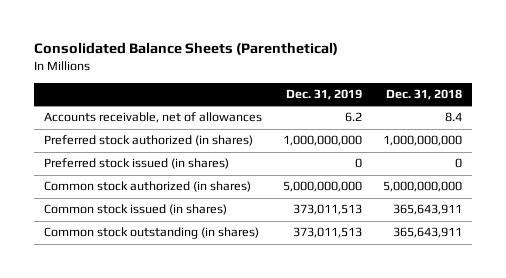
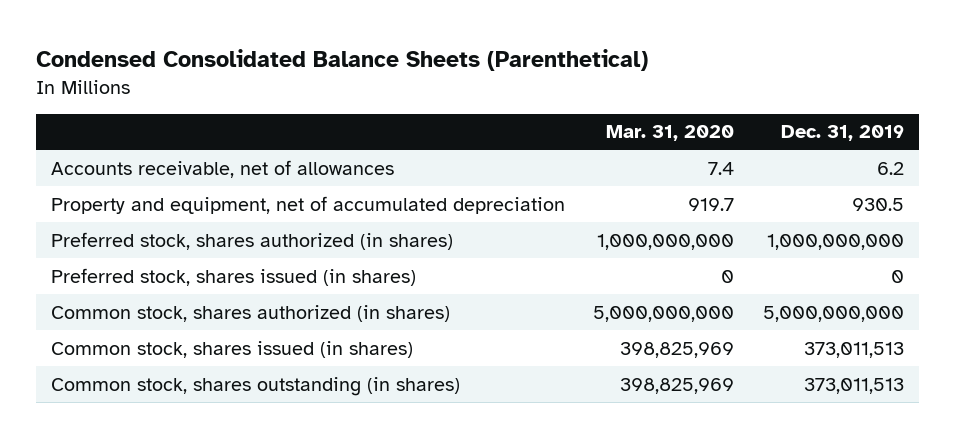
- Consolidated Balance Sheets (Parenthetical)
+ Condensed Consolidated Balance Sheets (Parenthetical)
- | Dec. 31, 2019 | Dec. 31, 2018
+ | Mar. 31, 2020 | Dec. 31, 2019
- Preferred stock authorized (in shares) | 1,000,000,000 | 1,000,000,000
- Preferred stock issued (in shares) | 0 | 0
- Common stock authorized (in shares) | 5,000,000,000 | 5,000,000,000
- Common stock issued (in shares) | 373,011,513 | 365,643,911
- Common stock outstanding (in shares) | 373,011,513 | 365,643,911
+ Property and equipment, net of accumulated depreciation | 919.7 | 930.5
+ Preferred stock, shares authorized (in shares) | 1,000,000,000 | 1,000,000,000
+ Preferred stock, shares issued (in shares) | 0 | 0
+ Common stock, shares authorized (in shares) | 5,000,000,000 | 5,000,000,000
+ Common stock, shares issued (in shares) | 398,825,969 | 373,011,513
+ Common stock, shares outstanding (in shares) | 398,825,969 | 373,011,513

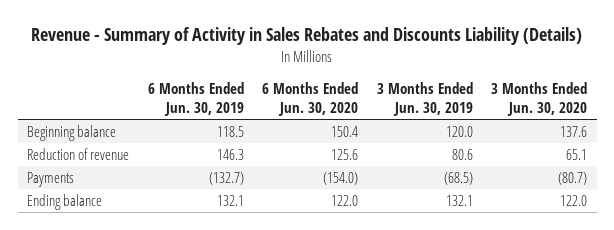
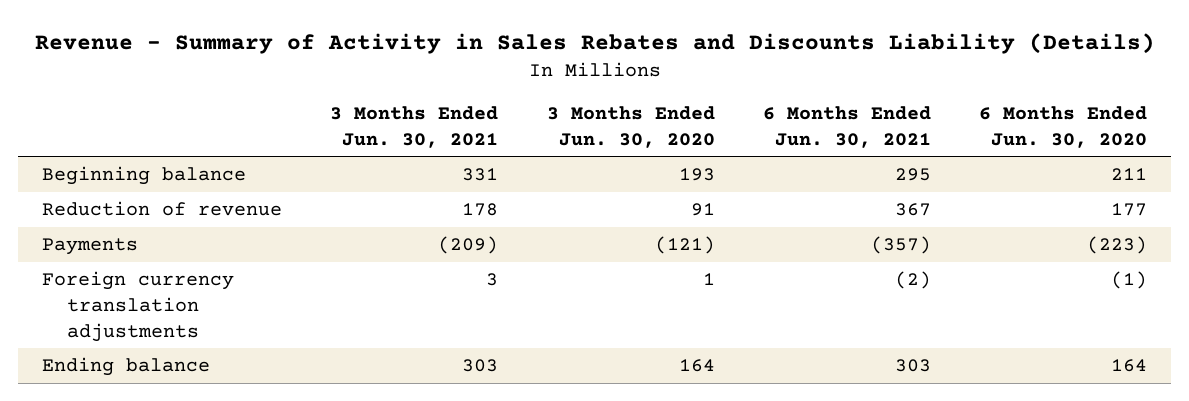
- | 6 Months Ended Jun. 30, 2019 | 6 Months Ended Jun. 30, 2020 | 3 Months Ended Jun. 30, 2019 | 3 Months Ended Jun. 30, 2020
+ | 3 Months Ended Jun. 30, 2021 | 3 Months Ended Jun. 30, 2020 | 6 Months Ended Jun. 30, 2021 | 6 Months Ended Jun. 30, 2020
- Beginning balance | 118.5 | 150.4 | 120.0 | 137.6
- Reduction of revenue | 146.3 | 125.6 | 80.6 | 65.1
- Payments | (132.7) | (154.0) | (68.5) | (80.7)
- Ending balance | 132.1 | 122.0 | 132.1 | 122.0
+ Beginning balance | 331 | 193 | 295 | 211
+ Reduction of revenue | 178 | 91 | 367 | 177
+ Payments | (209) | (121) | (357) | (223)
+ Foreign currency translation adjustments | 3 | 1 | (2) | (1)
+ Ending balance | 303 | 164 | 303 | 164

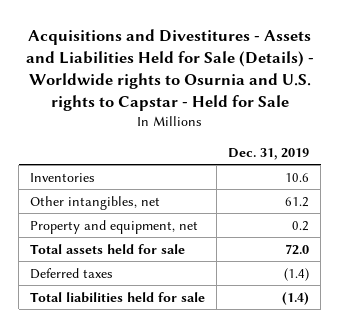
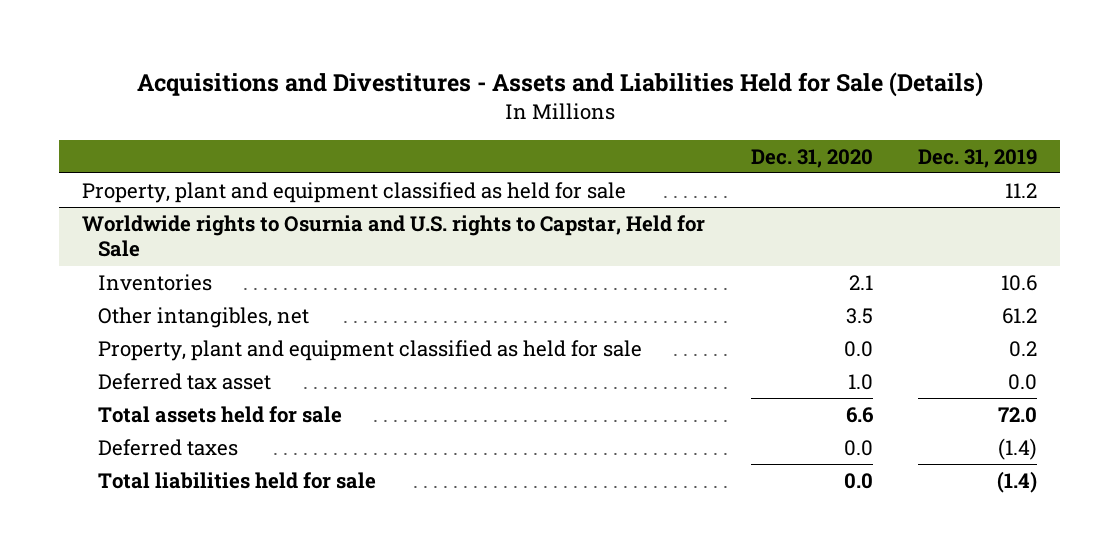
- Acquisitions and Divestitures - Assets and Liabilities Held for Sale (Details) - Worldwide rights to Osurnia and U.S. rights to Capstar - Held for Sale
+ Acquisitions and Divestitures - Assets and Liabilities Held for Sale (Details)
- | Dec. 31, 2019
+ | Dec. 31, 2020 | Dec. 31, 2019
+ Property, plant and equipment classified as held for sale | | 11.2
+ Worldwide rights to Osurnia and U.S. rights to Capstar, Held for Sale
- Property and equipment, net | 0.2
+ Property, plant and equipment classified as held for sale | 0.0 | 0.2
+ Deferred tax asset | 1.0 | 0.0

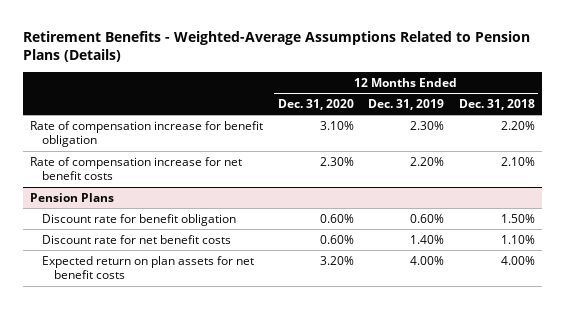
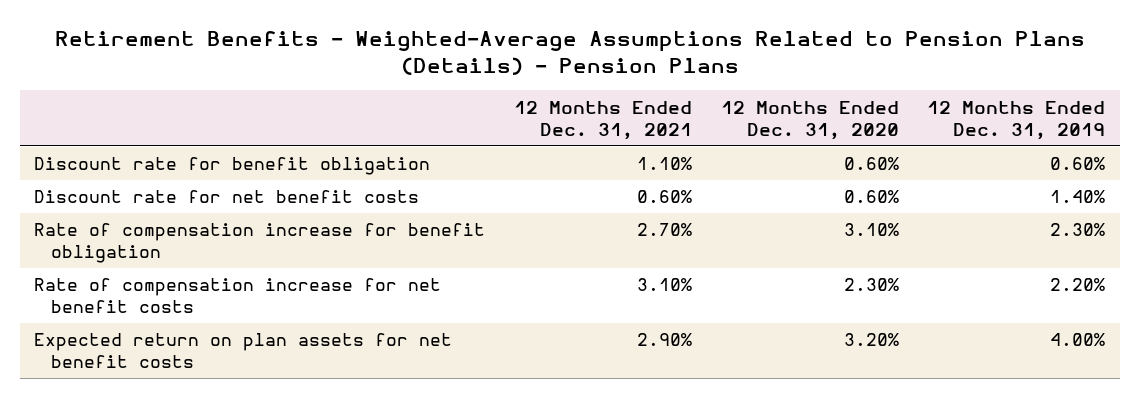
- Retirement Benefits - Weighted-Average Assumptions Related to Pension Plans (Details)
+ Retirement Benefits - Weighted-Average Assumptions Related to Pension Plans (Details) - Pension Plans
- | 12 Months Ended Dec. 31, 2020 | 12 Months Ended Dec. 31, 2019 | 12 Months Ended Dec. 31, 2018
+ | 12 Months Ended Dec. 31, 2021 | 12 Months Ended Dec. 31, 2020 | 12 Months Ended Dec. 31, 2019
- Pension Plans
moved down: Rate of compensation increase for benefit obligation | 2.70% | 3.10% | 2.30%
moved down: Rate of compensation increase for net benefit costs | 3.10% | 2.30% | 2.20%

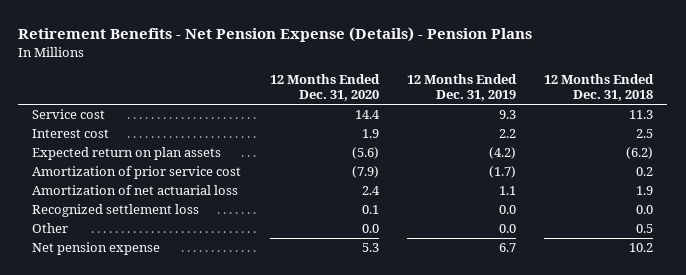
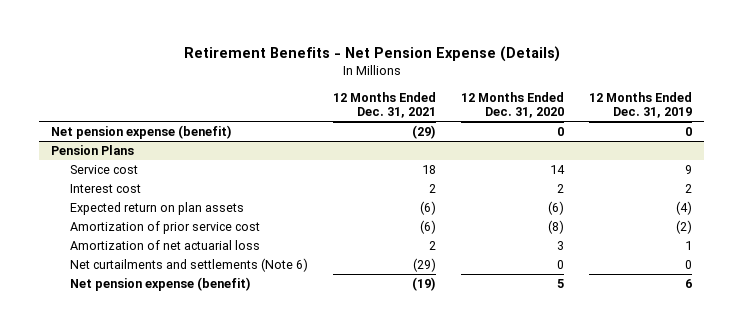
- Retirement Benefits - Net Pension Expense (Details) - Pension Plans
+ Retirement Benefits - Net Pension Expense (Details)
- | 12 Months Ended Dec. 31, 2020 | 12 Months Ended Dec. 31, 2019 | 12 Months Ended Dec. 31, 2018
+ | 12 Months Ended Dec. 31, 2021 | 12 Months Ended Dec. 31, 2020 | 12 Months Ended Dec. 31, 2019
- Service cost | 14.4 | 9.3 | 11.3
- Interest cost | 1.9 | 2.2 | 2.5
- Expected return on plan assets | (5.6) | (4.2) | (6.2)
- Amortization of prior service cost | (7.9) | (1.7) | 0.2
- Amortization of net actuarial loss | 2.4 | 1.1 | 1.9
- Recognized settlement loss | 0.1 | 0.0 | 0.0
- Other | 0.0 | 0.0 | 0.5
- Net pension expense | 5.3 | 6.7 | 10.2
+ Net pension expense (benefit) | (29) | 0 | 0
+ Pension Plans
+ Service cost | 18 | 14 | 9
+ Interest cost | 2 | 2 | 2
+ Expected return on plan assets | (6) | (6) | (4)
+ Amortization of prior service cost | (6) | (8) | (2)
+ Amortization of net actuarial loss | 2 | 3 | 1
+ Net curtailments and settlements (Note 6) | (29) | 0 | 0
+ Net pension expense (benefit) | (19) | 5 | 6

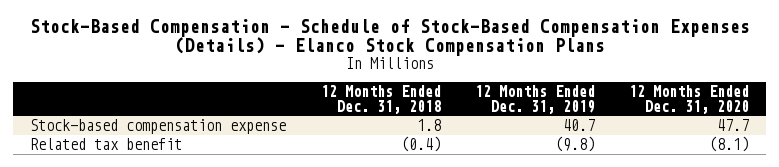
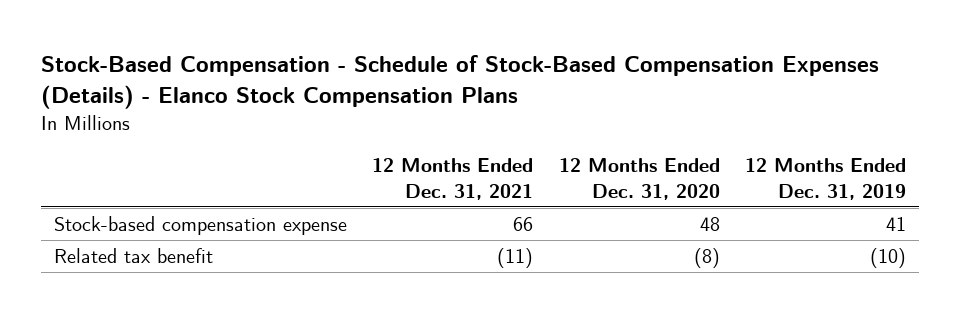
- | 12 Months Ended Dec. 31, 2018 | 12 Months Ended Dec. 31, 2019 | 12 Months Ended Dec. 31, 2020
+ | 12 Months Ended Dec. 31, 2021 | 12 Months Ended Dec. 31, 2020 | 12 Months Ended Dec. 31, 2019
- Stock-based compensation expense | 1.8 | 40.7 | 47.7
- Related tax benefit | (0.4) | (9.8) | (8.1)
+ Stock-based compensation expense | 66 | 48 | 41
+ Related tax benefit | (11) | (8) | (10)

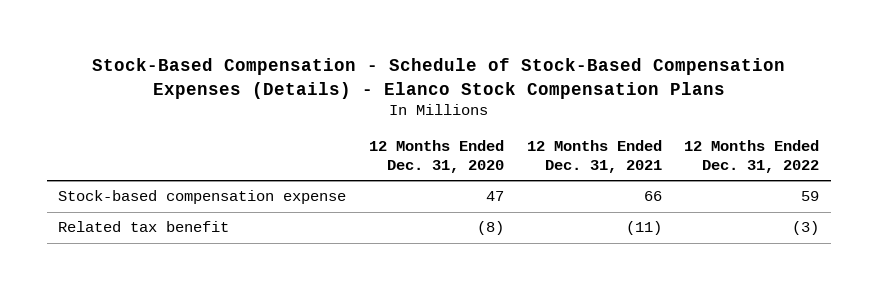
- | 12 Months Ended Dec. 31, 2021 | 12 Months Ended Dec. 31, 2020 | 12 Months Ended Dec. 31, 2019
+ | 12 Months Ended Dec. 31, 2020 | 12 Months Ended Dec. 31, 2021 | 12 Months Ended Dec. 31, 2022
- Stock-based compensation expense | 66 | 48 | 41
+ Stock-based compensation expense | 47 | 66 | 59

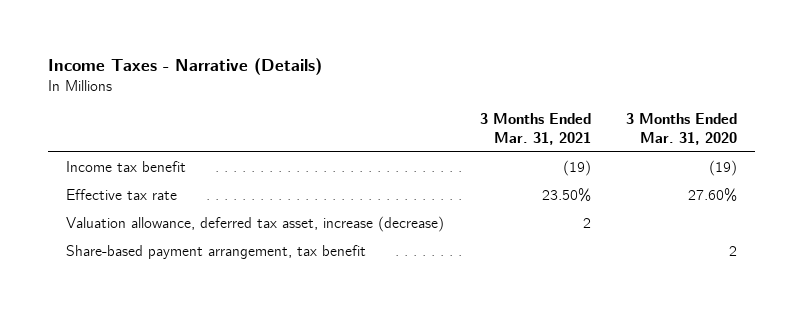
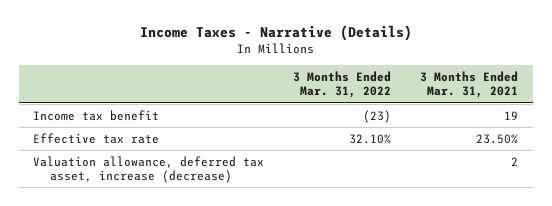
- | 3 Months Ended Mar. 31, 2021 | 3 Months Ended Mar. 31, 2020
+ | 3 Months Ended Mar. 31, 2022 | 3 Months Ended Mar. 31, 2021
- Income tax benefit | (19) | (19)
+ Income tax benefit | (23) | 19
- Share-based payment arrangement, tax benefit | | 2

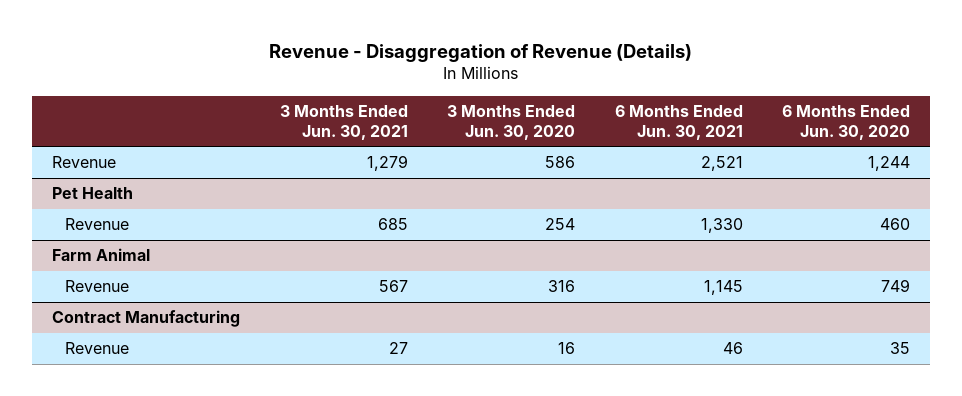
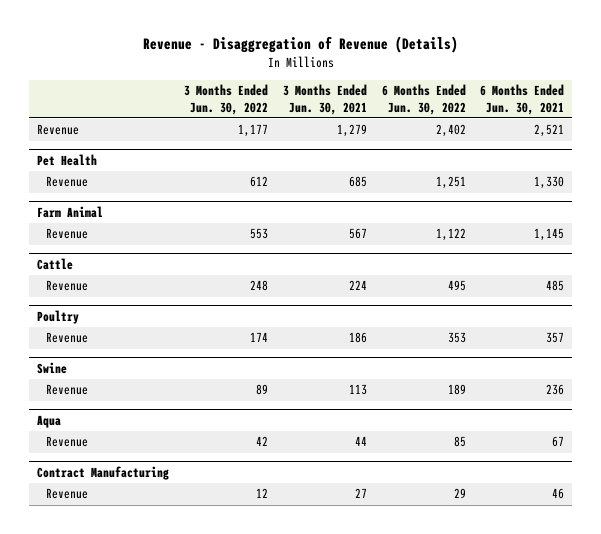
- | 3 Months Ended Jun. 30, 2021 | 3 Months Ended Jun. 30, 2020 | 6 Months Ended Jun. 30, 2021 | 6 Months Ended Jun. 30, 2020
+ | 3 Months Ended Jun. 30, 2022 | 3 Months Ended Jun. 30, 2021 | 6 Months Ended Jun. 30, 2022 | 6 Months Ended Jun. 30, 2021
+ Cattle
+ Revenue | 248 | 224 | 495 | 485
+ Poultry
+ Revenue | 174 | 186 | 353 | 357
+ Swine
+ Revenue | 89 | 113 | 189 | 236
+ Aqua
+ Revenue | 42 | 44 | 85 | 67

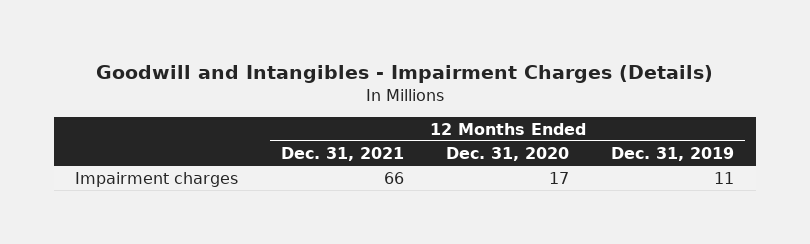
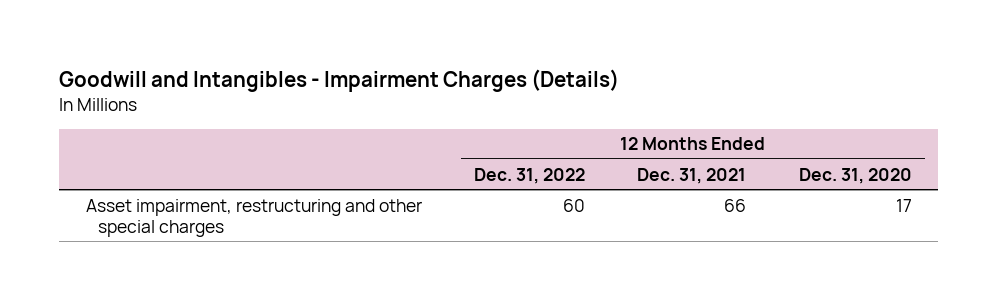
- | 12 Months Ended Dec. 31, 2021 | 12 Months Ended Dec. 31, 2020 | 12 Months Ended Dec. 31, 2019
+ | 12 Months Ended Dec. 31, 2022 | 12 Months Ended Dec. 31, 2021 | 12 Months Ended Dec. 31, 2020
- Impairment charges | 66 | 17 | 11
+ Asset impairment, restructuring and other special charges | 60 | 66 | 17

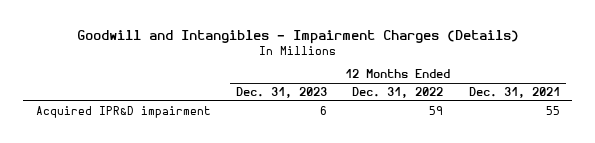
- | 12 Months Ended Dec. 31, 2022 | 12 Months Ended Dec. 31, 2021 | 12 Months Ended Dec. 31, 2020
+ | 12 Months Ended Dec. 31, 2023 | 12 Months Ended Dec. 31, 2022 | 12 Months Ended Dec. 31, 2021
- Asset impairment, restructuring and other special charges | 60 | 66 | 17
+ Acquired IPR&D impairment | 6 | 59 | 55

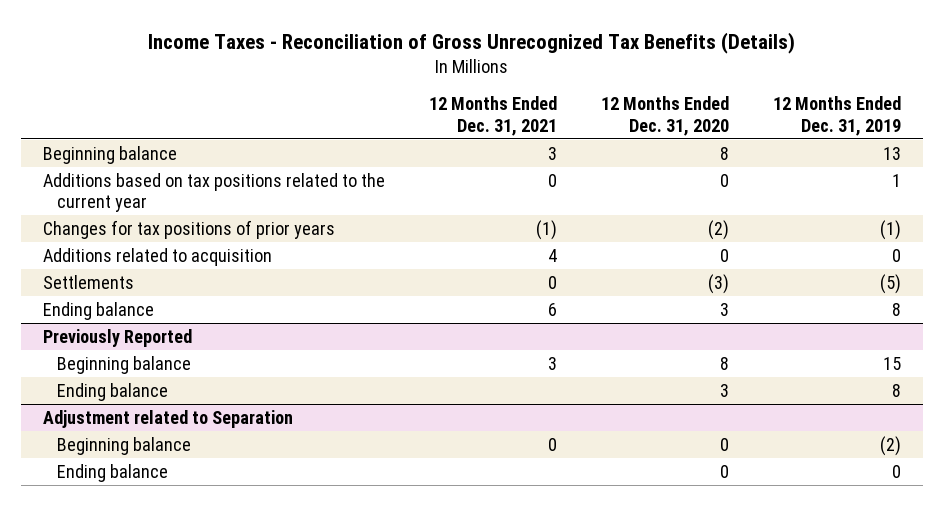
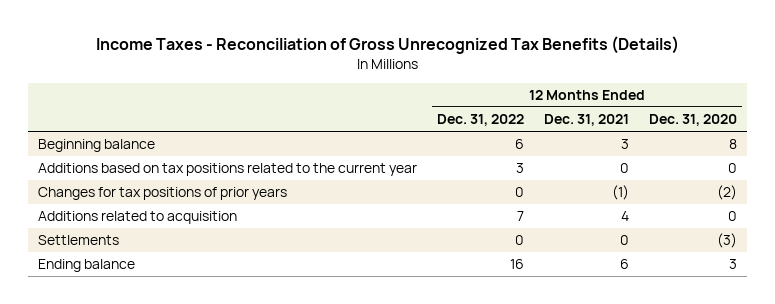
- | 12 Months Ended Dec. 31, 2021 | 12 Months Ended Dec. 31, 2020 | 12 Months Ended Dec. 31, 2019
+ | 12 Months Ended Dec. 31, 2022 | 12 Months Ended Dec. 31, 2021 | 12 Months Ended Dec. 31, 2020
- Previously Reported
- Beginning balance | 3 | 8 | 15
- Ending balance | | 3 | 8
- Adjustment related to Separation
- Beginning balance | 0 | 0 | (2)
- Ending balance | | 0 | 0

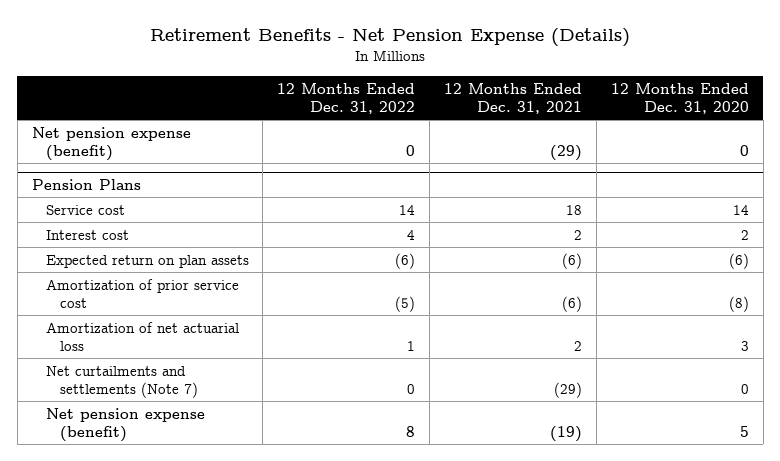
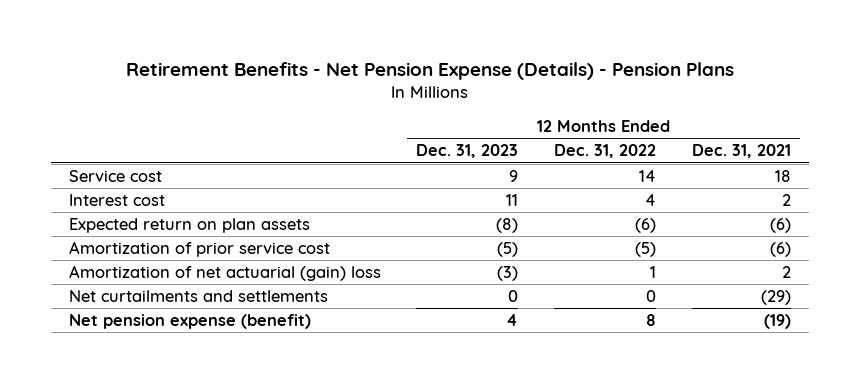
- Retirement Benefits - Net Pension Expense (Details)
+ Retirement Benefits - Net Pension Expense (Details) - Pension Plans
- | 12 Months Ended Dec. 31, 2022 | 12 Months Ended Dec. 31, 2021 | 12 Months Ended Dec. 31, 2020
+ | 12 Months Ended Dec. 31, 2023 | 12 Months Ended Dec. 31, 2022 | 12 Months Ended Dec. 31, 2021
- Net pension expense (benefit) | 0 | (29) | 0
- Pension Plans
- Amortization of net actuarial loss | 1 | 2 | 3
- Net curtailments and settlements (Note 7) | 0 | (29) | 0
+ Amortization of net actuarial (gain) loss | (3) | 1 | 2
+ Net curtailments and settlements | 0 | 0 | (29)

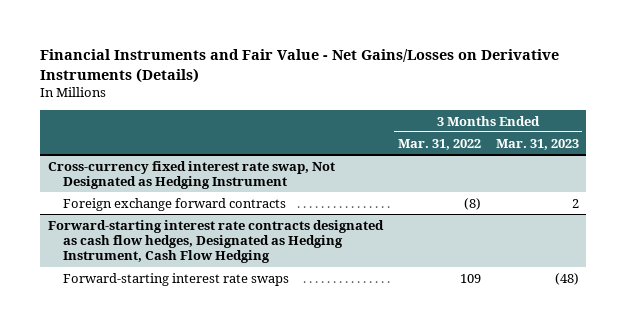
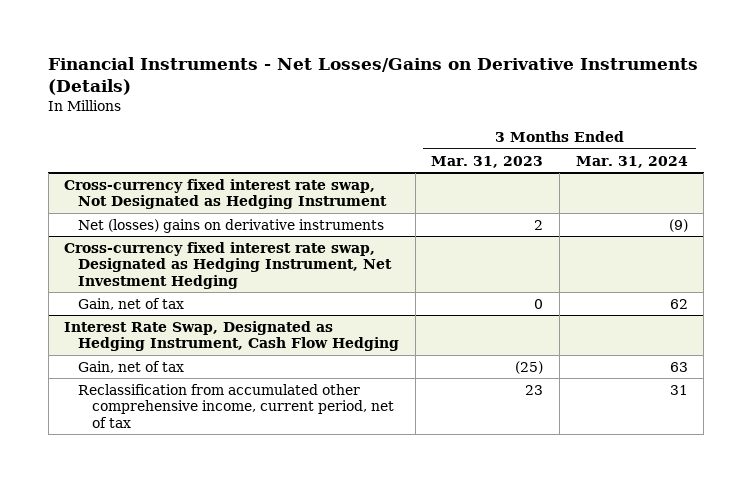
- Financial Instruments and Fair Value - Net Gains/Losses on Derivative Instruments (Details)
+ Financial Instruments - Net Losses/Gains on Derivative Instruments (Details)
- | 3 Months Ended Mar. 31, 2022 | 3 Months Ended Mar. 31, 2023
+ | 3 Months Ended Mar. 31, 2023 | 3 Months Ended Mar. 31, 2024
@ Cross-currency fixed interest rate swap, Not Designated as Hedging Instrument
- Foreign exchange forward contracts | (8) | 2
- Forward-starting interest rate contracts designated as cash flow hedges, Designated as Hedging Instrument, Cash Flow Hedging
- Forward-starting interest rate swaps | 109 | (48)
@ Cross-currency fixed interest rate swap, Not Designated as Hedging Instrument
+ Net (losses) gains on derivative instruments | 2 | (9)
+ Cross-currency fixed interest rate swap, Designated as Hedging Instrument, Net Investment Hedging
+ Gain, net of tax | 0 | 62
+ Interest Rate Swap, Designated as Hedging Instrument, Cash Flow Hedging
+ Gain, net of tax | (25) | 63
+ Reclassification from accumulated other comprehensive income, current period, net of tax | 23 | 31

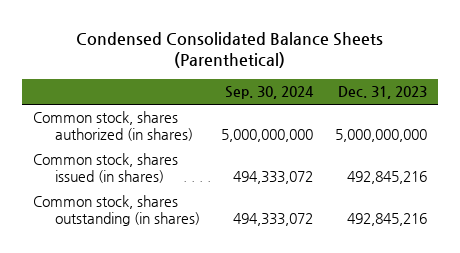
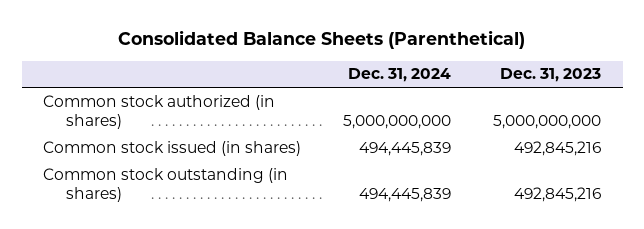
- Condensed Consolidated Balance Sheets (Parenthetical)
+ Consolidated Balance Sheets (Parenthetical)
- | Sep. 30, 2024 | Dec. 31, 2023
+ | Dec. 31, 2024 | Dec. 31, 2023
- Common stock, shares authorized (in shares) | 5,000,000,000 | 5,000,000,000
- Common stock, shares issued (in shares) | 494,333,072 | 492,845,216
- Common stock, shares outstanding (in shares) | 494,333,072 | 492,845,216
+ Common stock authorized (in shares) | 5,000,000,000 | 5,000,000,000
+ Common stock issued (in shares) | 494,445,839 | 492,845,216
+ Common stock outstanding (in shares) | 494,445,839 | 492,845,216

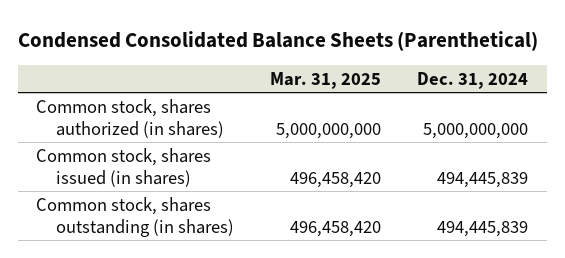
- Consolidated Balance Sheets (Parenthetical)
+ Condensed Consolidated Balance Sheets (Parenthetical)
- | Dec. 31, 2024 | Dec. 31, 2023
+ | Mar. 31, 2025 | Dec. 31, 2024
- Common stock authorized (in shares) | 5,000,000,000 | 5,000,000,000
- Common stock issued (in shares) | 494,445,839 | 492,845,216
- Common stock outstanding (in shares) | 494,445,839 | 492,845,216
+ Common stock, shares authorized (in shares) | 5,000,000,000 | 5,000,000,000
+ Common stock, shares issued (in shares) | 496,458,420 | 494,445,839
+ Common stock, shares outstanding (in shares) | 496,458,420 | 494,445,839

